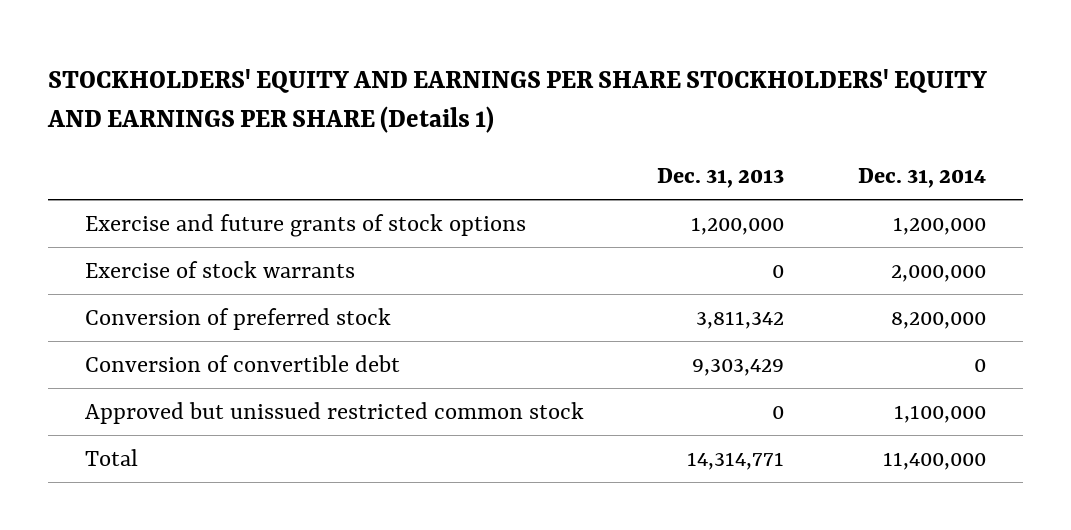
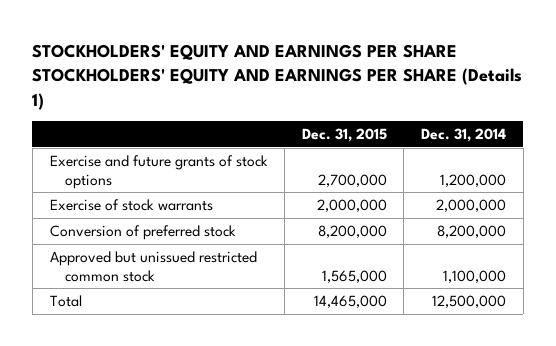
- | Dec. 31, 2013 | Dec. 31, 2014
+ | Dec. 31, 2015 | Dec. 31, 2014
- Conversion of convertible debt | 9,303,429 | 0
- Total | 14,314,771 | 11,400,000
+ Total | 14,465,000 | 12,500,000

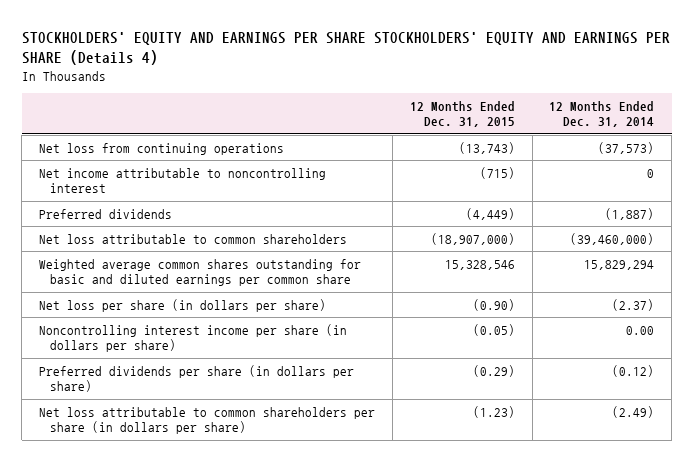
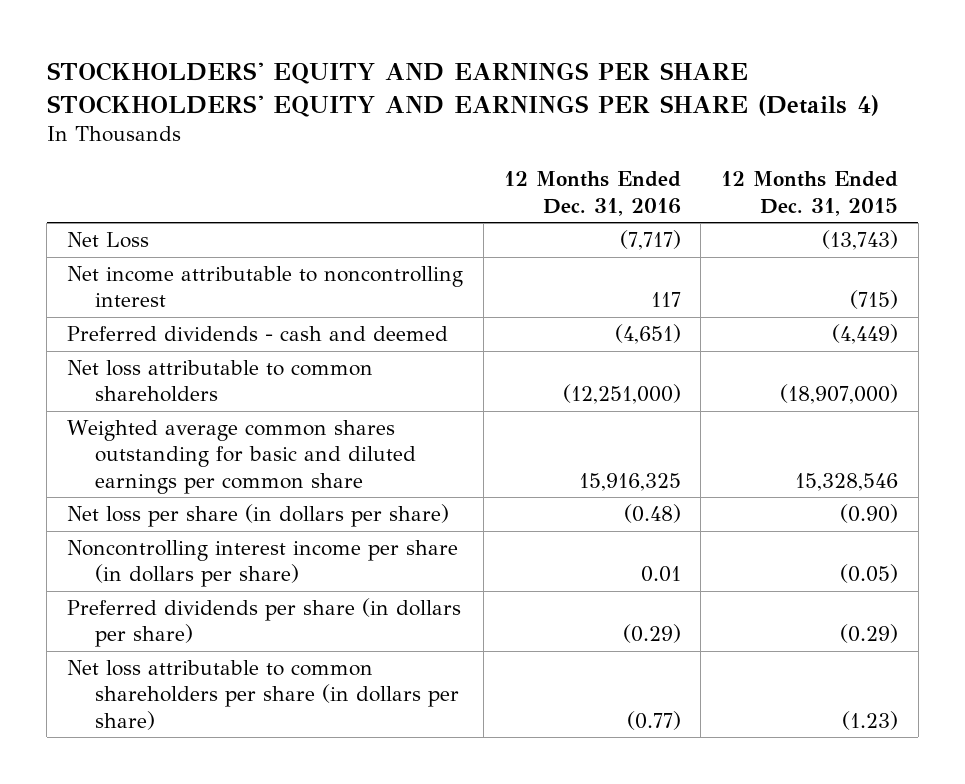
- | 12 Months Ended Dec. 31, 2015 | 12 Months Ended Dec. 31, 2014
+ | 12 Months Ended Dec. 31, 2016 | 12 Months Ended Dec. 31, 2015
- Net loss from continuing operations | (13,743) | (37,573)
+ Net Loss | (7,717) | (13,743)
- Preferred dividends | (4,449) | (1,887)
+ Preferred dividends - cash and deemed | (4,651) | (4,449)

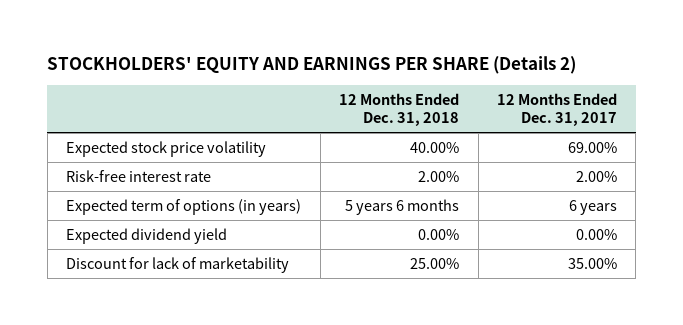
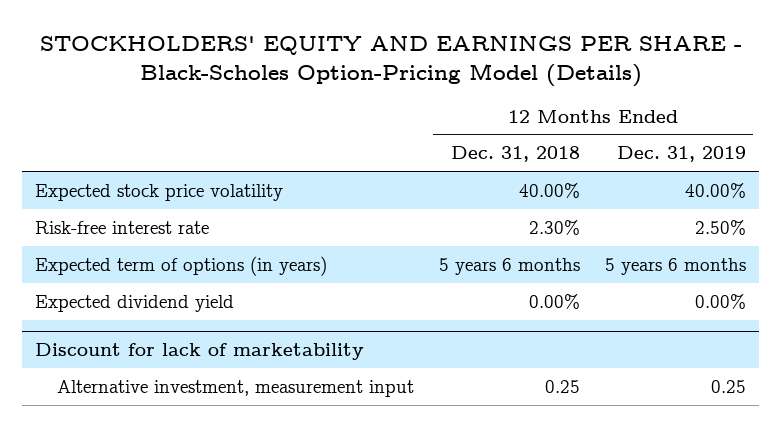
- STOCKHOLDERS' EQUITY AND EARNINGS PER SHARE (Details 2)
+ STOCKHOLDERS' EQUITY AND EARNINGS PER SHARE - Black-Scholes Option-Pricing Model (Details)
- | 12 Months Ended Dec. 31, 2018 | 12 Months Ended Dec. 31, 2017
+ | 12 Months Ended Dec. 31, 2018 | 12 Months Ended Dec. 31, 2019
- Risk-free interest rate | 2.00% | 2.00%
+ Risk-free interest rate | 2.30% | 2.50%
- Discount for lack of marketability | 25.00% | 35.00%
+ Discount for lack of marketability
+ Alternative investment, measurement input | 0.25 | 0.25

